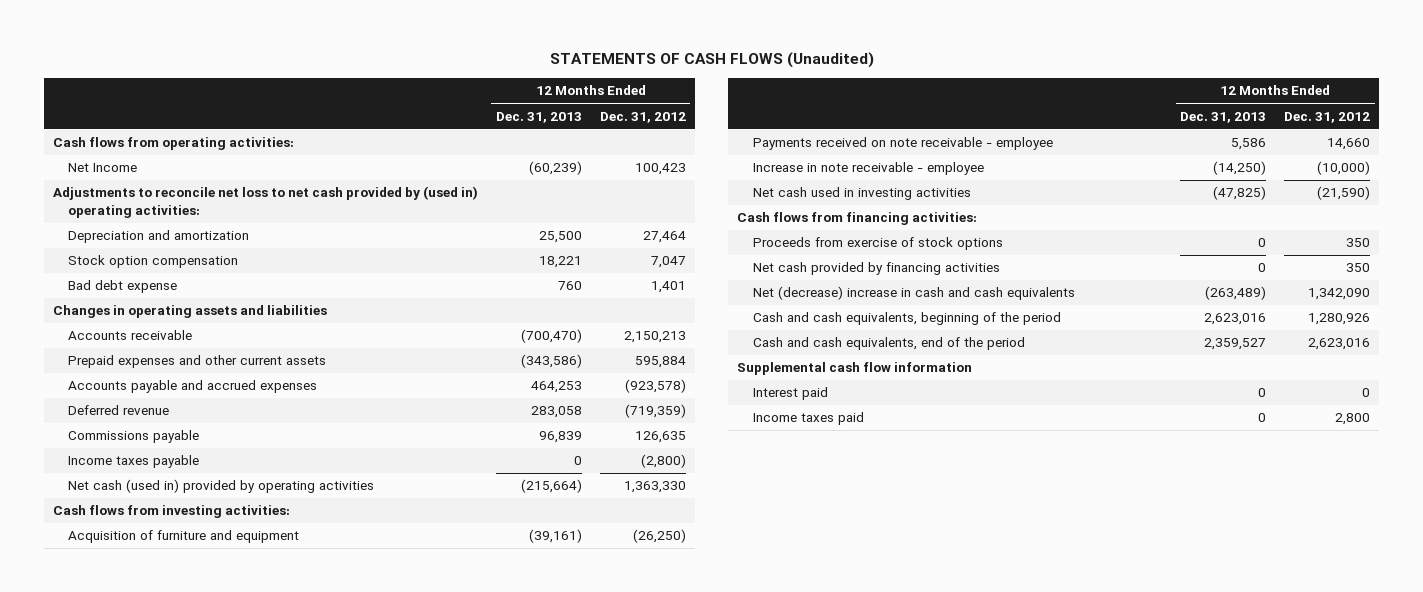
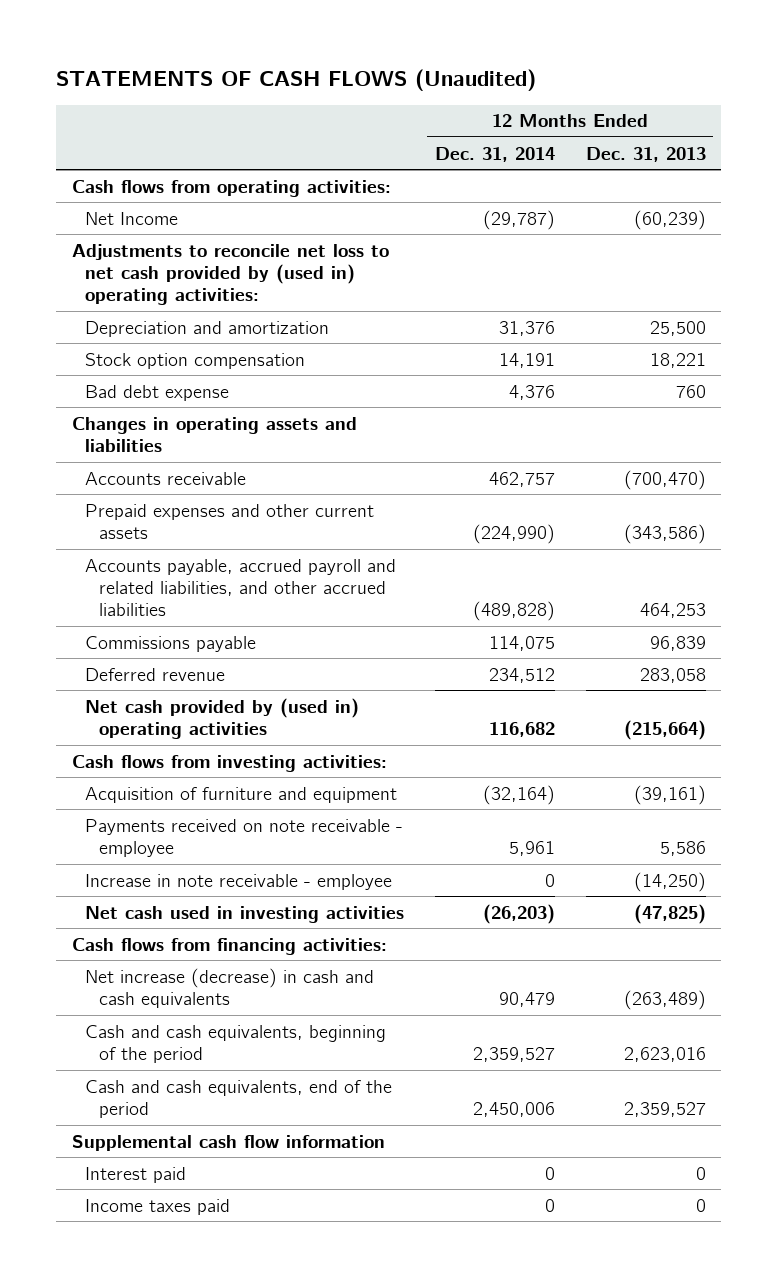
- | 12 Months Ended Dec. 31, 2013 | 12 Months Ended Dec. 31, 2012
+ | 12 Months Ended Dec. 31, 2014 | 12 Months Ended Dec. 31, 2013
- Accounts payable and accrued expenses | 464,253 | (923,578)
+ Accounts payable, accrued payroll and related liabilities, and other accrued liabilities | (489,828) | 464,253
- Income taxes payable | 0 | (2,800)
- Net cash (used in) provided by operating activities | (215,664) | 1,363,330
moved down: Deferred revenue | 234,512 | 283,058
+ Net cash provided by (used in) operating activities | 116,682 | (215,664)
- Proceeds from exercise of stock options | 0 | 350
- Net cash provided by financing activities | 0 | 350
- Net (decrease) increase in cash and cash equivalents | (263,489) | 1,342,090
+ Net increase (decrease) in cash and cash equivalents | 90,479 | (263,489)

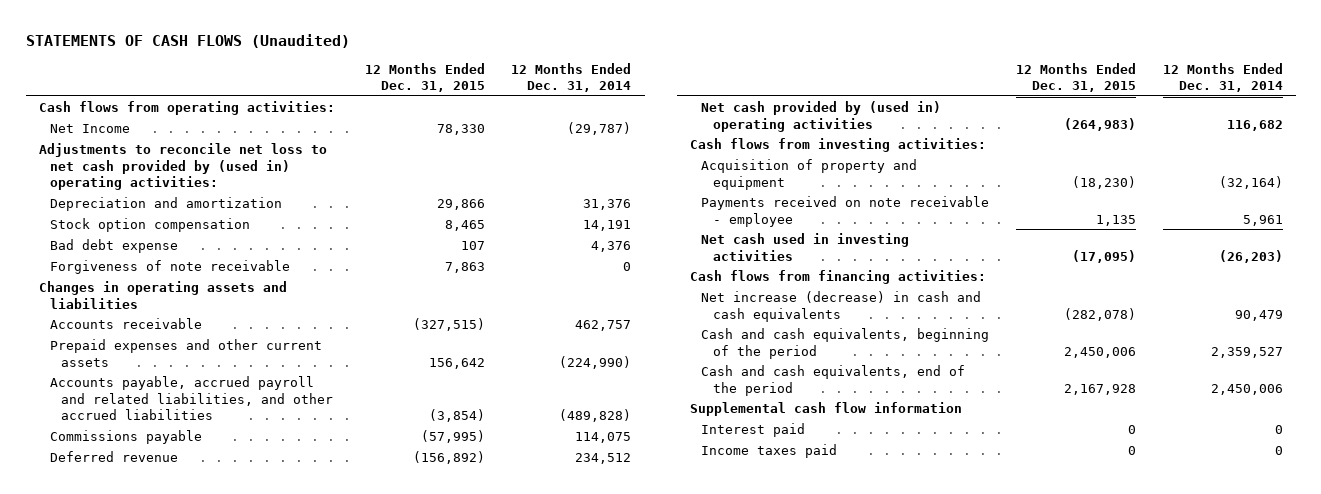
- | 12 Months Ended Dec. 31, 2014 | 12 Months Ended Dec. 31, 2013
+ | 12 Months Ended Dec. 31, 2015 | 12 Months Ended Dec. 31, 2014
+ Forgiveness of note receivable | 7,863 | 0
- Acquisition of furniture and equipment | (32,164) | (39,161)
+ Acquisition of property and equipment | (18,230) | (32,164)
- Increase in note receivable - employee | 0 | (14,250)

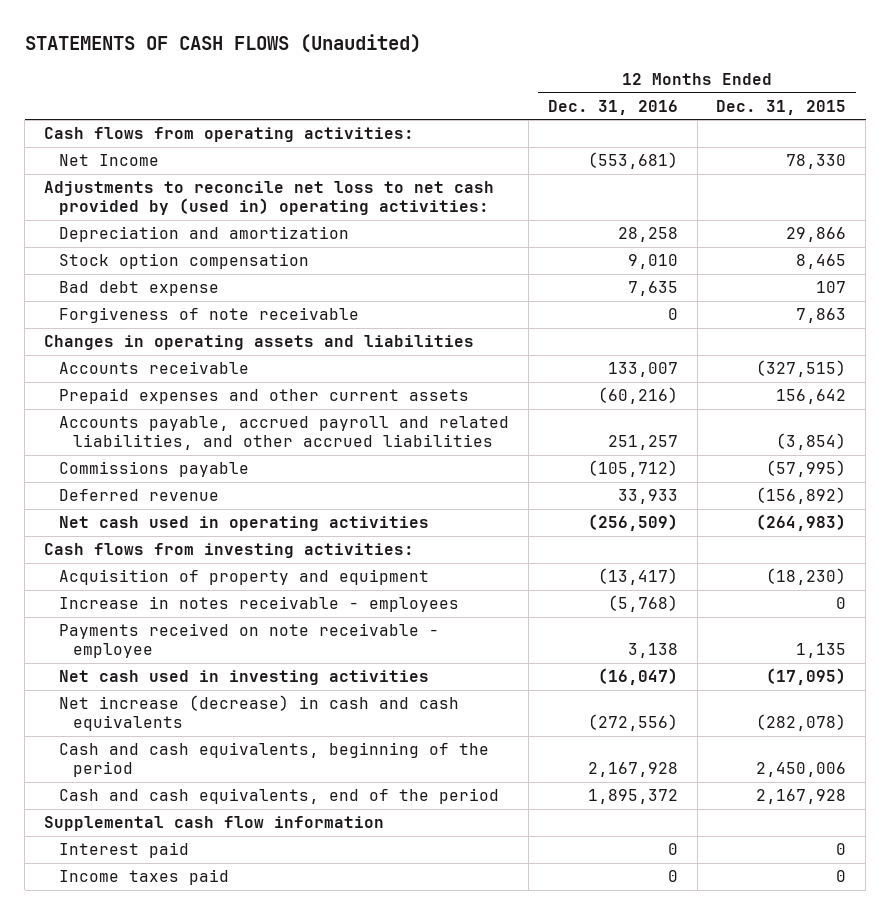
- | 12 Months Ended Dec. 31, 2015 | 12 Months Ended Dec. 31, 2014
+ | 12 Months Ended Dec. 31, 2016 | 12 Months Ended Dec. 31, 2015
- Net cash provided by (used in) operating activities | (264,983) | 116,682
+ Net cash used in operating activities | (256,509) | (264,983)
+ Increase in notes receivable - employees | (5,768) | 0
- Cash flows from financing activities:

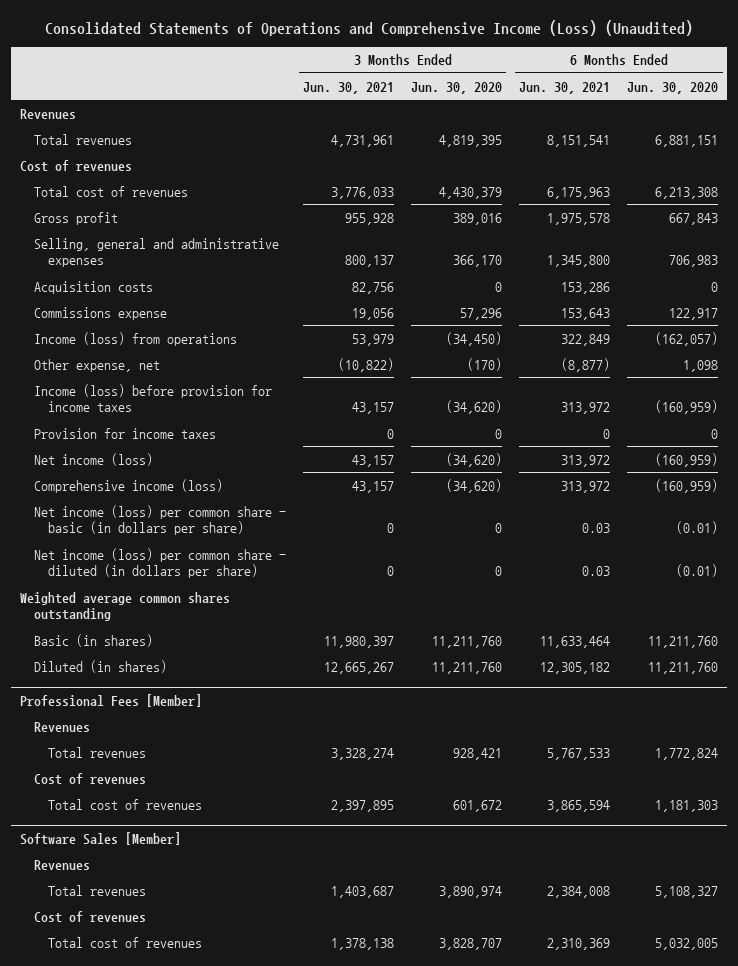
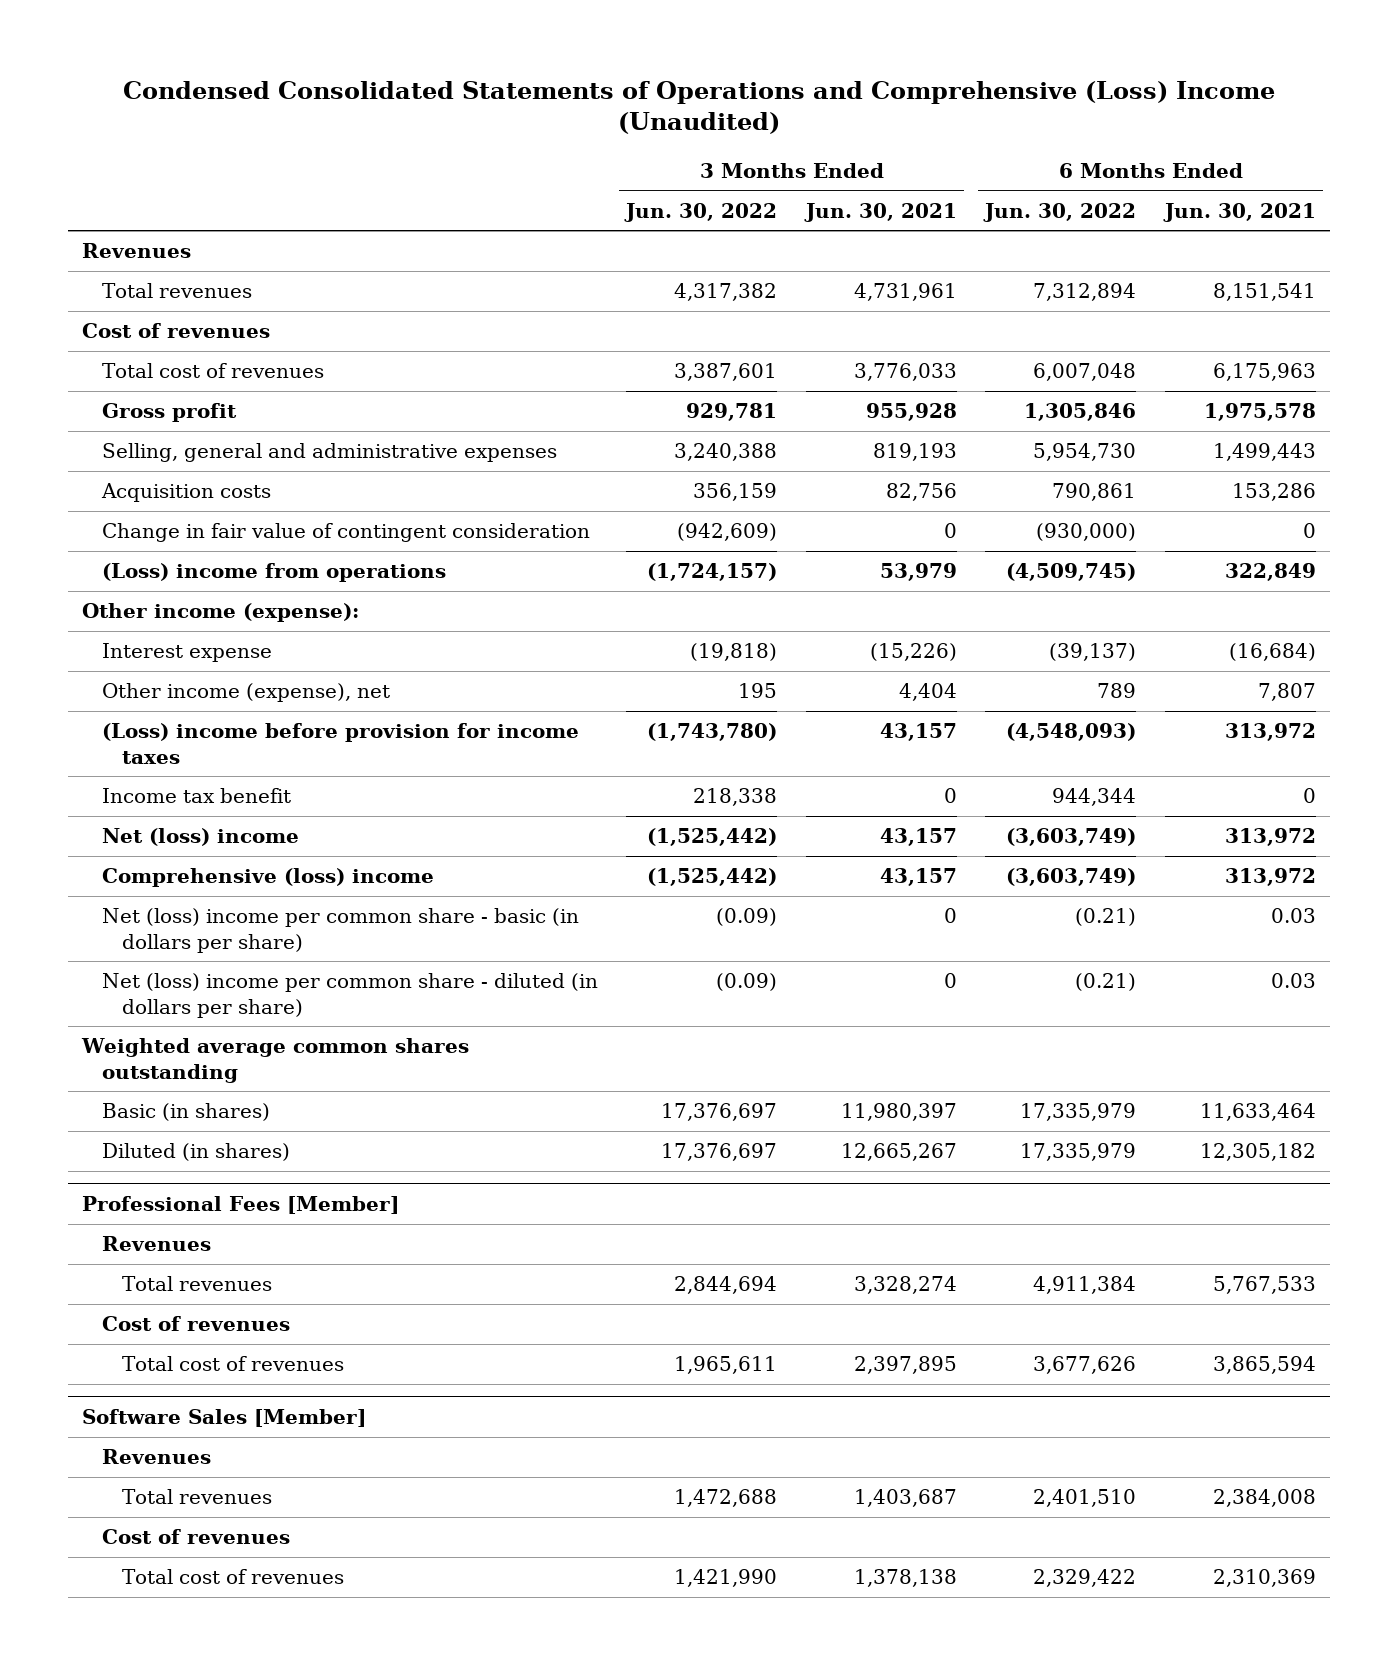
- Consolidated Statements of Operations and Comprehensive Income (Loss) (Unaudited)
+ Condensed Consolidated Statements of Operations and Comprehensive (Loss) Income (Unaudited)
- | 3 Months Ended Jun. 30, 2021 | 3 Months Ended Jun. 30, 2020 | 6 Months Ended Jun. 30, 2021 | 6 Months Ended Jun. 30, 2020
+ | 3 Months Ended Jun. 30, 2022 | 3 Months Ended Jun. 30, 2021 | 6 Months Ended Jun. 30, 2022 | 6 Months Ended Jun. 30, 2021
- Selling, general and administrative expenses | 800,137 | 366,170 | 1,345,800 | 706,983
+ Selling, general and administrative expenses | 3,240,388 | 819,193 | 5,954,730 | 1,499,443
- Commissions expense | 19,056 | 57,296 | 153,643 | 122,917
- Income (loss) from operations | 53,979 | (34,450) | 322,849 | (162,057)
- Other expense, net | (10,822) | (170) | (8,877) | 1,098
- Income (loss) before provision for income taxes | 43,157 | (34,620) | 313,972 | (160,959)
- Provision for income taxes | 0 | 0 | 0 | 0
- Net income (loss) | 43,157 | (34,620) | 313,972 | (160,959)
- Comprehensive income (loss) | 43,157 | (34,620) | 313,972 | (160,959)
- Net income (loss) per common share - basic (in dollars per share) | 0 | 0 | 0.03 | (0.01)
- Net income (loss) per common share - diluted (in dollars per share) | 0 | 0 | 0.03 | (0.01)
+ Change in fair value of contingent consideration | (942,609) | 0 | (930,000) | 0
+ (Loss) income from operations | (1,724,157) | 53,979 | (4,509,745) | 322,849
+ Other income (expense):
+ Interest expense | (19,818) | (15,226) | (39,137) | (16,684)
+ Other income (expense), net | 195 | 4,404 | 789 | 7,807
+ (Loss) income before provision for income taxes | (1,743,780) | 43,157 | (4,548,093) | 313,972
+ Income tax benefit | 218,338 | 0 | 944,344 | 0
+ Net (loss) income | (1,525,442) | 43,157 | (3,603,749) | 313,972
+ Comprehensive (loss) income | (1,525,442) | 43,157 | (3,603,749) | 313,972
+ Net (loss) income per common share - basic (in dollars per share) | (0.09) | 0 | (0.21) | 0.03
+ Net (loss) income per common share - diluted (in dollars per share) | (0.09) | 0 | (0.21) | 0.03

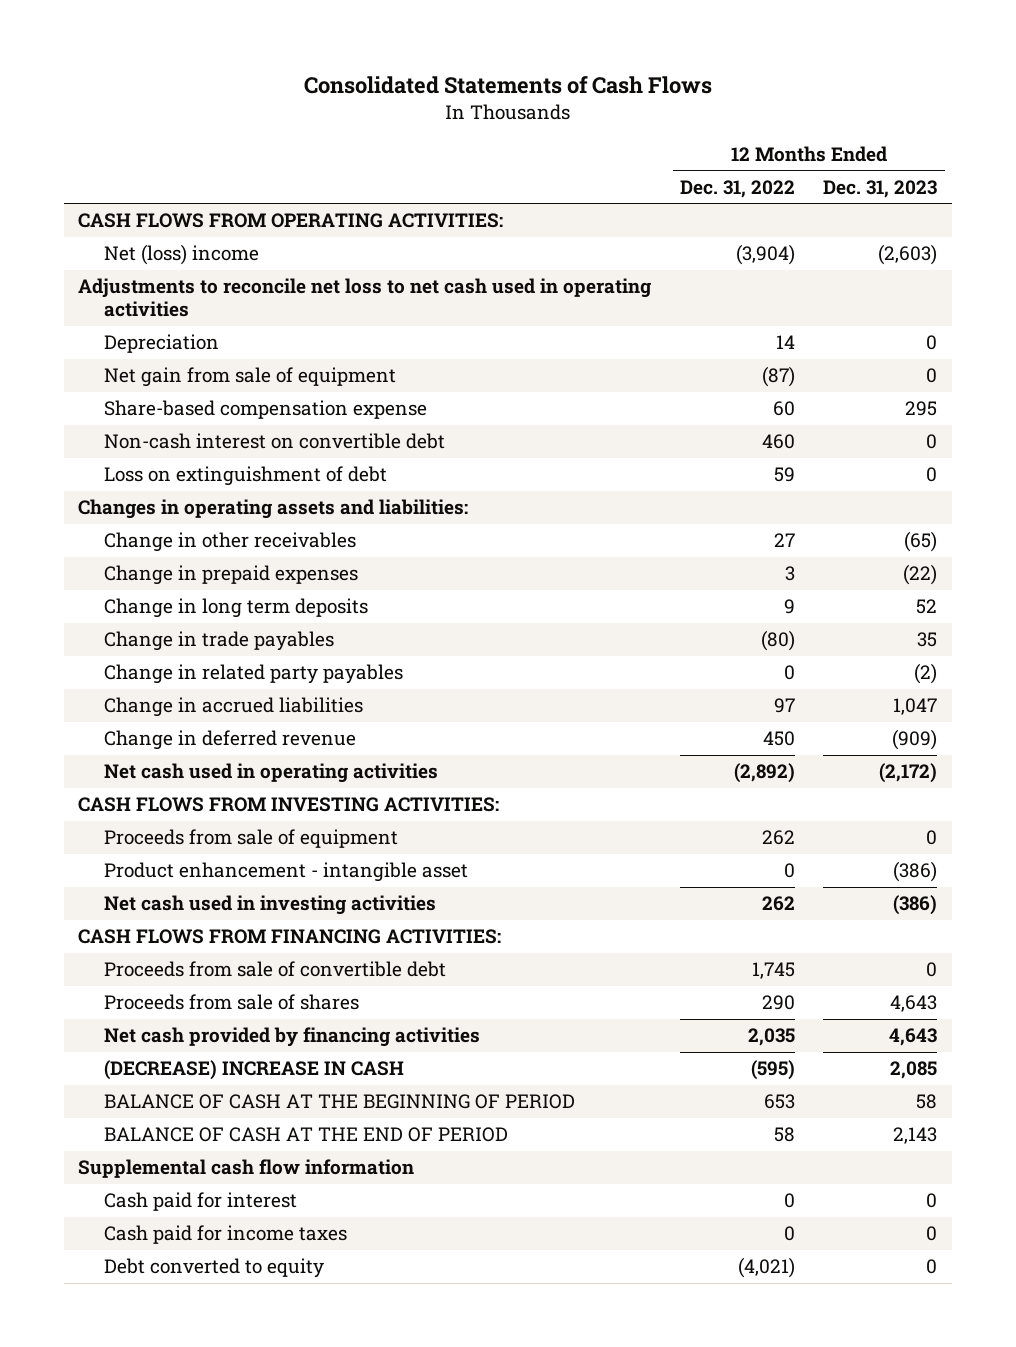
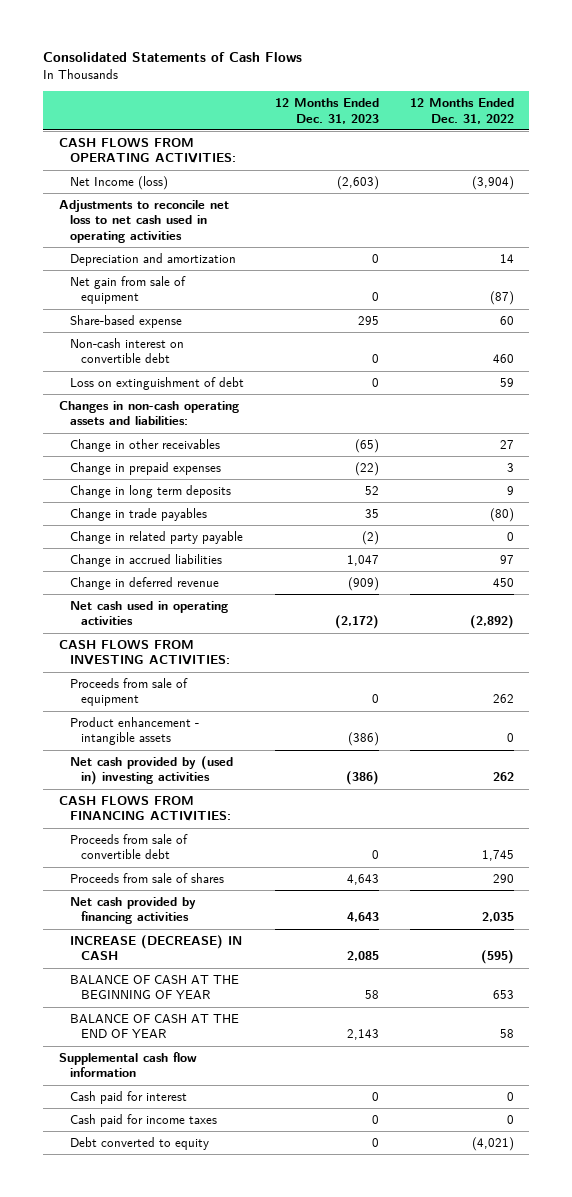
- | 12 Months Ended Dec. 31, 2022 | 12 Months Ended Dec. 31, 2023
+ | 12 Months Ended Dec. 31, 2023 | 12 Months Ended Dec. 31, 2022
- Net (loss) income | (3,904) | (2,603)
+ Net Income (loss) | (2,603) | (3,904)
- Depreciation | 14 | 0
+ Depreciation and amortization | 0 | 14
- Share-based compensation expense | 60 | 295
+ Share-based expense | 295 | 60
- Changes in operating assets and liabilities:
+ Changes in non-cash operating assets and liabilities:
- Change in related party payables | 0 | (2)
+ Change in related party payable | (2) | 0
- Product enhancement - intangible asset | 0 | (386)
- Net cash used in investing activities | 262 | (386)
+ Product enhancement - intangible assets | (386) | 0
+ Net cash provided by (used in) investing activities | (386) | 262
- (DECREASE) INCREASE IN CASH | (595) | 2,085
- BALANCE OF CASH AT THE BEGINNING OF PERIOD | 653 | 58
- BALANCE OF CASH AT THE END OF PERIOD | 58 | 2,143
+ INCREASE (DECREASE) IN CASH | 2,085 | (595)
+ BALANCE OF CASH AT THE BEGINNING OF YEAR | 58 | 653
+ BALANCE OF CASH AT THE END OF YEAR | 2,143 | 58

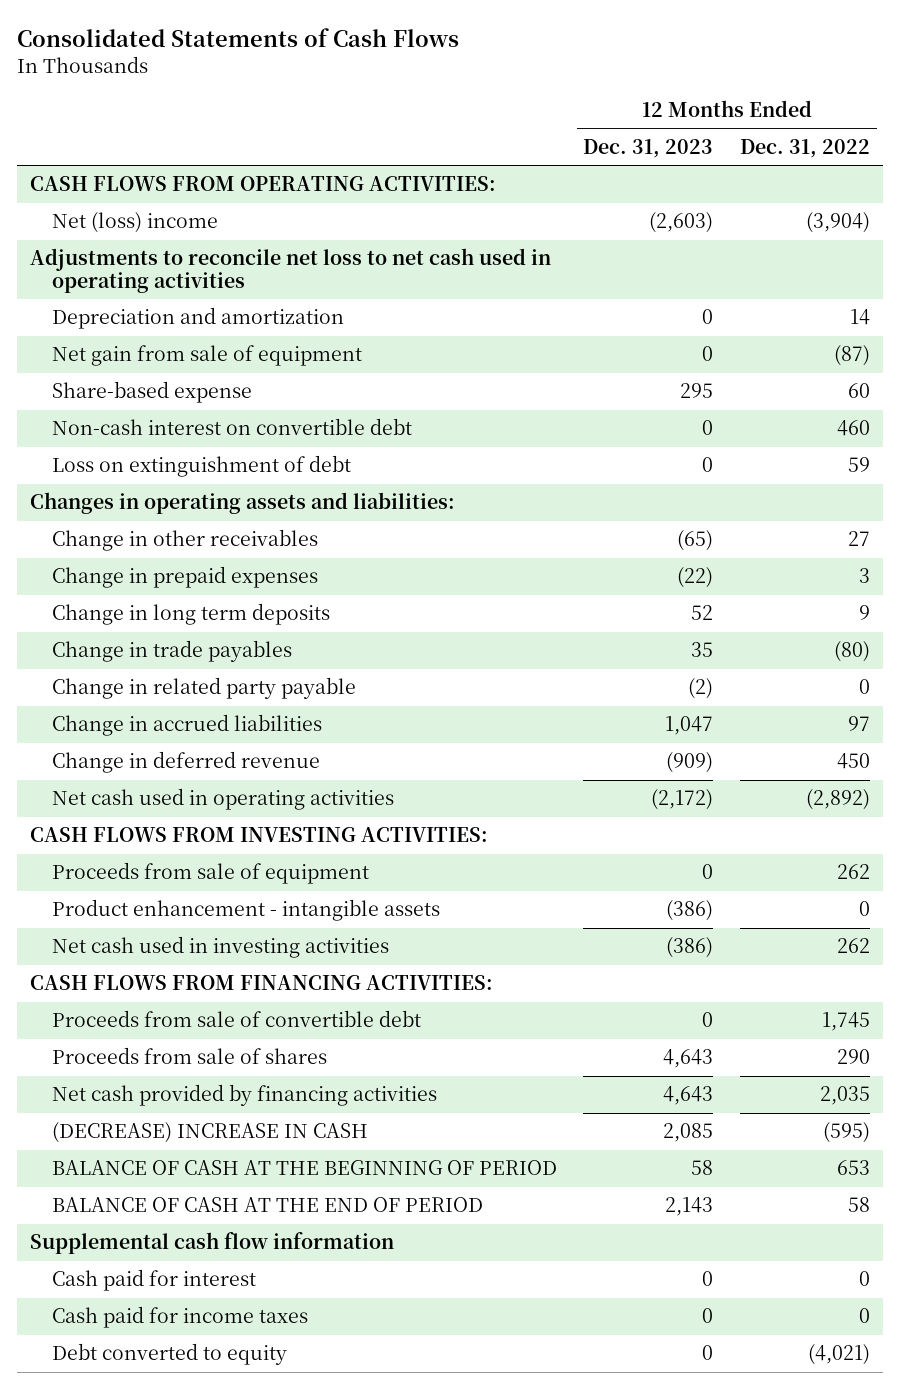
- Net Income (loss) | (2,603) | (3,904)
+ Net (loss) income | (2,603) | (3,904)
- Changes in non-cash operating assets and liabilities:
+ Changes in operating assets and liabilities:
- Net cash provided by (used in) investing activities | (386) | 262
+ Net cash used in investing activities | (386) | 262
- INCREASE (DECREASE) IN CASH | 2,085 | (595)
- BALANCE OF CASH AT THE BEGINNING OF YEAR | 58 | 653
- BALANCE OF CASH AT THE END OF YEAR | 2,143 | 58
+ (DECREASE) INCREASE IN CASH | 2,085 | (595)
+ BALANCE OF CASH AT THE BEGINNING OF PERIOD | 58 | 653
+ BALANCE OF CASH AT THE END OF PERIOD | 2,143 | 58

